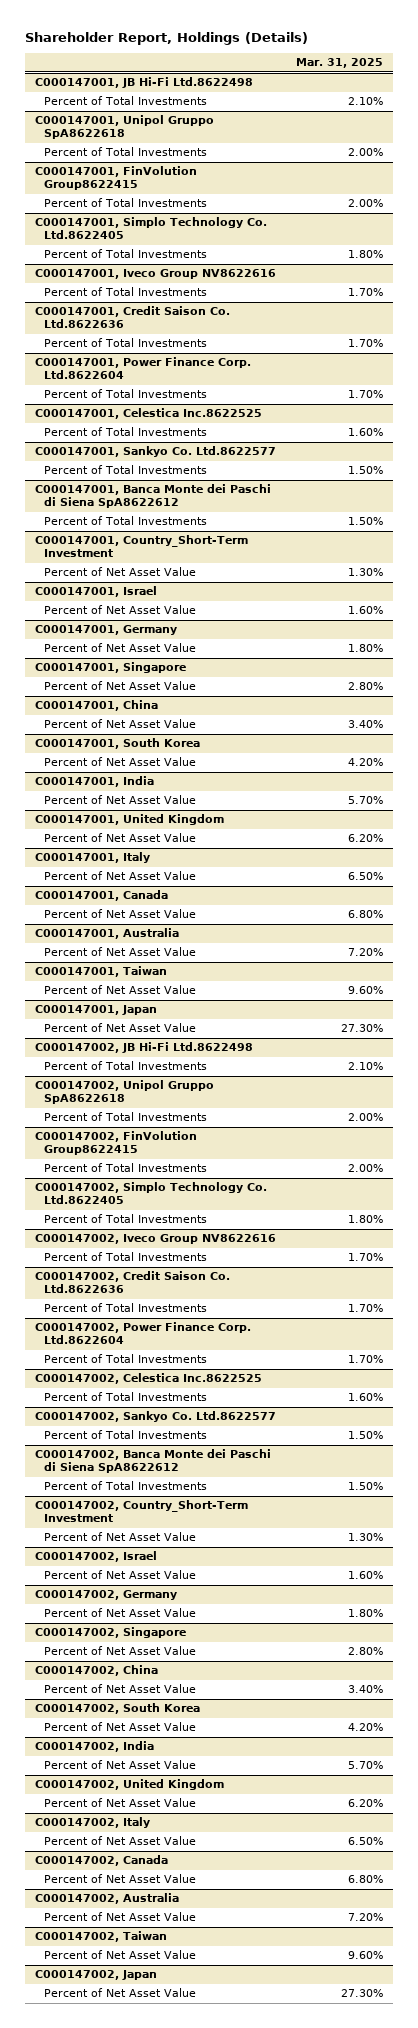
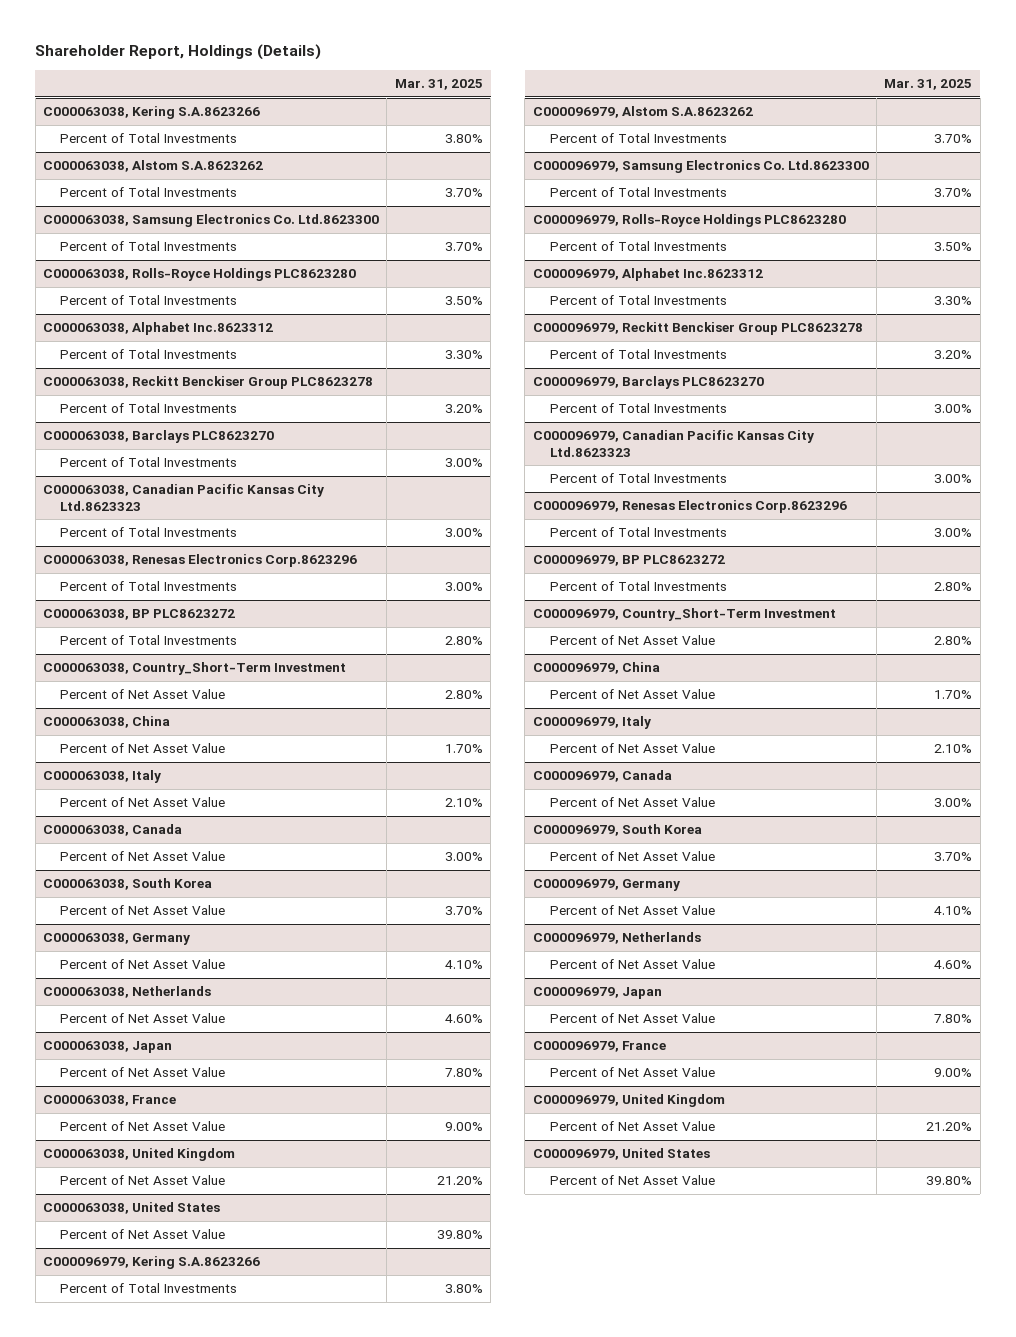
- C000147001, JB Hi-Fi Ltd.8622498
- Percent of Total Investments | 2.10%
- C000147001, Unipol Gruppo SpA8622618
- Percent of Total Investments | 2.00%
- C000147001, FinVolution Group8622415
- Percent of Total Investments | 2.00%
- C000147001, Simplo Technology Co. Ltd.8622405
- Percent of Total Investments | 1.80%
- C000147001, Iveco Group NV8622616
- Percent of Total Investments | 1.70%
- C000147001, Credit Saison Co. Ltd.8622636
- Percent of Total Investments | 1.70%
- C000147001, Power Finance Corp. Ltd.8622604
- Percent of Total Investments | 1.70%
- C000147001, Celestica Inc.8622525
- Percent of Total Investments | 1.60%
- C000147001, Sankyo Co. Ltd.8622577
- Percent of Total Investments | 1.50%
- C000147001, Banca Monte dei Paschi di Siena SpA8622612
- Percent of Total Investments | 1.50%
- C000147001, Country_Short-Term Investment
- Percent of Net Asset Value | 1.30%
- C000147001, Israel
- Percent of Net Asset Value | 1.60%
- C000147001, Germany
- Percent of Net Asset Value | 1.80%
- C000147001, Singapore
+ C000063038, Kering S.A.8623266
+ Percent of Total Investments | 3.80%
+ C000063038, Alstom S.A.8623262
+ Percent of Total Investments | 3.70%
+ C000063038, Samsung Electronics Co. Ltd.8623300
+ Percent of Total Investments | 3.70%
+ C000063038, Rolls-Royce Holdings PLC8623280
+ Percent of Total Investments | 3.50%
+ C000063038, Alphabet Inc.8623312
+ Percent of Total Investments | 3.30%
+ C000063038, Reckitt Benckiser Group PLC8623278
+ Percent of Total Investments | 3.20%
+ C000063038, Barclays PLC8623270
+ Percent of Total Investments | 3.00%
+ C000063038, Canadian Pacific Kansas City Ltd.8623323
+ Percent of Total Investments | 3.00%
+ C000063038, Renesas Electronics Corp.8623296
+ Percent of Total Investments | 3.00%
+ C000063038, BP PLC8623272
+ Percent of Total Investments | 2.80%
+ C000063038, Country_Short-Term Investment
- C000147001, China
- Percent of Net Asset Value | 3.40%
- C000147001, South Korea
- Percent of Net Asset Value | 4.20%
- C000147001, India
- Percent of Net Asset Value | 5.70%
- C000147001, United Kingdom
- Percent of Net Asset Value | 6.20%
- C000147001, Italy
- Percent of Net Asset Value | 6.50%
- C000147001, Canada
- Percent of Net Asset Value | 6.80%
- C000147001, Australia
- Percent of Net Asset Value | 7.20%
- C000147001, Taiwan
- Percent of Net Asset Value | 9.60%
- C000147001, Japan
- Percent of Net Asset Value | 27.30%
- C000147002, JB Hi-Fi Ltd.8622498
- Percent of Total Investments | 2.10%
- C000147002, Unipol Gruppo SpA8622618
- Percent of Total Investments | 2.00%
- C000147002, FinVolution Group8622415
- Percent of Total Investments | 2.00%
- C000147002, Simplo Technology Co. Ltd.8622405
- Percent of Total Investments | 1.80%
- C000147002, Iveco Group NV8622616
- Percent of Total Investments | 1.70%
- C000147002, Credit Saison Co. Ltd.8622636
- Percent of Total Investments | 1.70%
- C000147002, Power Finance Corp. Ltd.8622604
- Percent of Total Investments | 1.70%
- C000147002, Celestica Inc.8622525
- Percent of Total Investments | 1.60%
- C000147002, Sankyo Co. Ltd.8622577
- Percent of Total Investments | 1.50%
- C000147002, Banca Monte dei Paschi di Siena SpA8622612
- Percent of Total Investments | 1.50%
- C000147002, Country_Short-Term Investment
- Percent of Net Asset Value | 1.30%
- C000147002, Israel
- Percent of Net Asset Value | 1.60%
- C000147002, Germany
- Percent of Net Asset Value | 1.80%
- C000147002, Singapore
+ C000063038, China
+ Percent of Net Asset Value | 1.70%
+ C000063038, Italy
+ Percent of Net Asset Value | 2.10%
+ C000063038, Canada
+ Percent of Net Asset Value | 3.00%
+ C000063038, South Korea
+ Percent of Net Asset Value | 3.70%
+ C000063038, Germany
+ Percent of Net Asset Value | 4.10%
+ C000063038, Netherlands
+ Percent of Net Asset Value | 4.60%
+ C000063038, Japan
+ Percent of Net Asset Value | 7.80%
+ C000063038, France
+ Percent of Net Asset Value | 9.00%
+ C000063038, United Kingdom
+ Percent of Net Asset Value | 21.20%
+ C000063038, United States
+ Percent of Net Asset Value | 39.80%
+ C000096979, Kering S.A.8623266
+ Percent of Total Investments | 3.80%
+ C000096979, Alstom S.A.8623262
+ Percent of Total Investments | 3.70%
+ C000096979, Samsung Electronics Co. Ltd.8623300
+ Percent of Total Investments | 3.70%
+ C000096979, Rolls-Royce Holdings PLC8623280
+ Percent of Total Investments | 3.50%
+ C000096979, Alphabet Inc.8623312
+ Percent of Total Investments | 3.30%
+ C000096979, Reckitt Benckiser Group PLC8623278
+ Percent of Total Investments | 3.20%
+ C000096979, Barclays PLC8623270
+ Percent of Total Investments | 3.00%
+ C000096979, Canadian Pacific Kansas City Ltd.8623323
+ Percent of Total Investments | 3.00%
+ C000096979, Renesas Electronics Corp.8623296
+ Percent of Total Investments | 3.00%
+ C000096979, BP PLC8623272
+ Percent of Total Investments | 2.80%
+ C000096979, Country_Short-Term Investment
- C000147002, China
- Percent of Net Asset Value | 3.40%
- C000147002, South Korea
- Percent of Net Asset Value | 4.20%
- C000147002, India
- Percent of Net Asset Value | 5.70%
- C000147002, United Kingdom
- Percent of Net Asset Value | 6.20%
- C000147002, Italy
- Percent of Net Asset Value | 6.50%
- C000147002, Canada
- Percent of Net Asset Value | 6.80%
- C000147002, Australia
- Percent of Net Asset Value | 7.20%
- C000147002, Taiwan
- Percent of Net Asset Value | 9.60%
- C000147002, Japan
- Percent of Net Asset Value | 27.30%
+ C000096979, China
+ Percent of Net Asset Value | 1.70%
+ C000096979, Italy
+ Percent of Net Asset Value | 2.10%
+ C000096979, Canada
+ Percent of Net Asset Value | 3.00%
+ C000096979, South Korea
+ Percent of Net Asset Value | 3.70%
+ C000096979, Germany
+ Percent of Net Asset Value | 4.10%
+ C000096979, Netherlands
+ Percent of Net Asset Value | 4.60%
+ C000096979, Japan
+ Percent of Net Asset Value | 7.80%
+ C000096979, France
+ Percent of Net Asset Value | 9.00%
+ C000096979, United Kingdom
+ Percent of Net Asset Value | 21.20%
+ C000096979, United States
+ Percent of Net Asset Value | 39.80%

